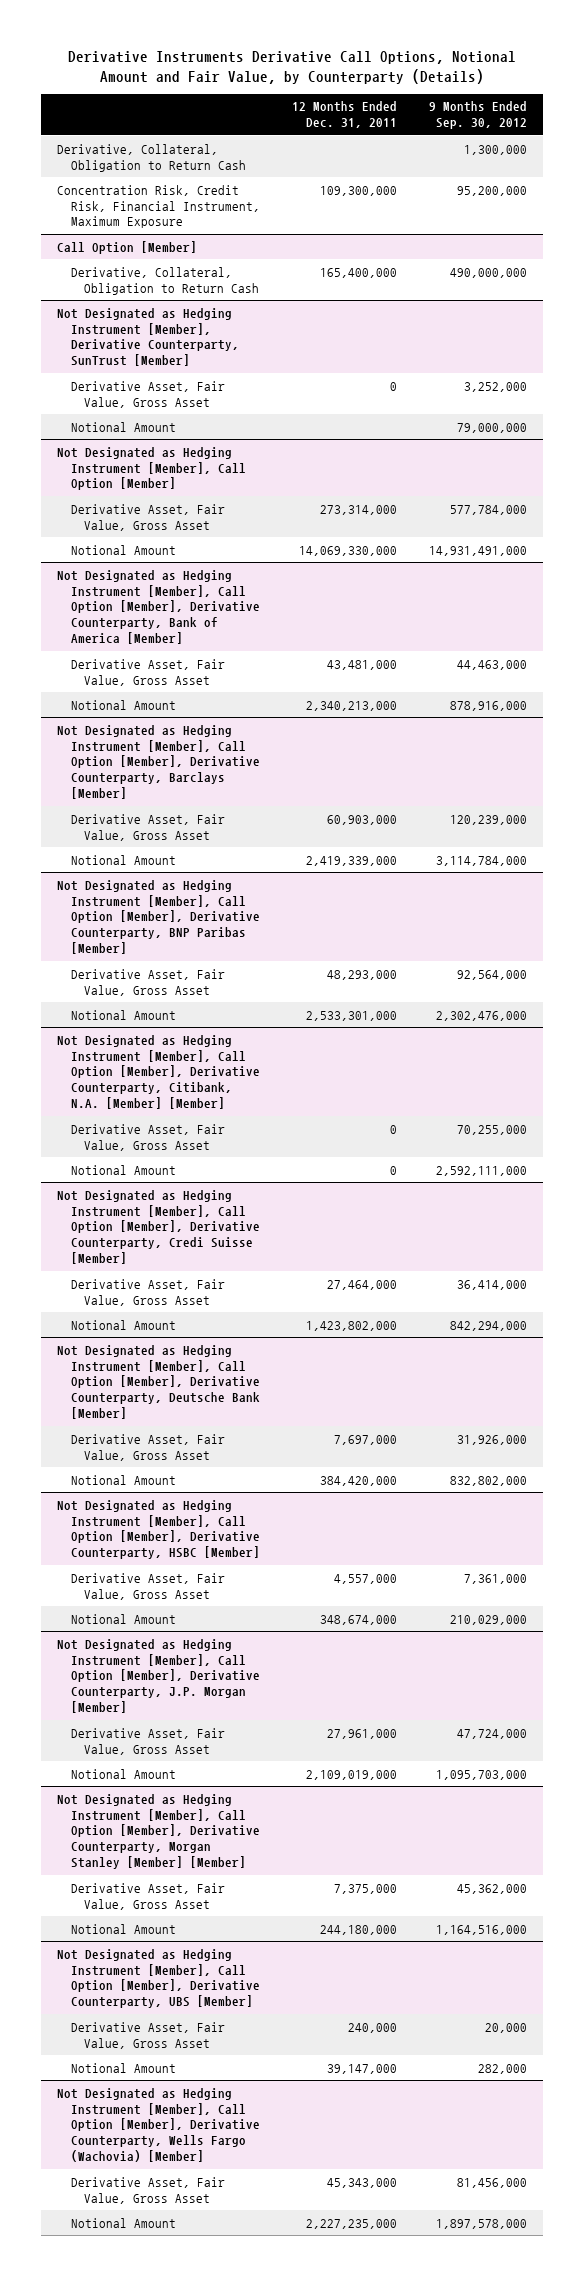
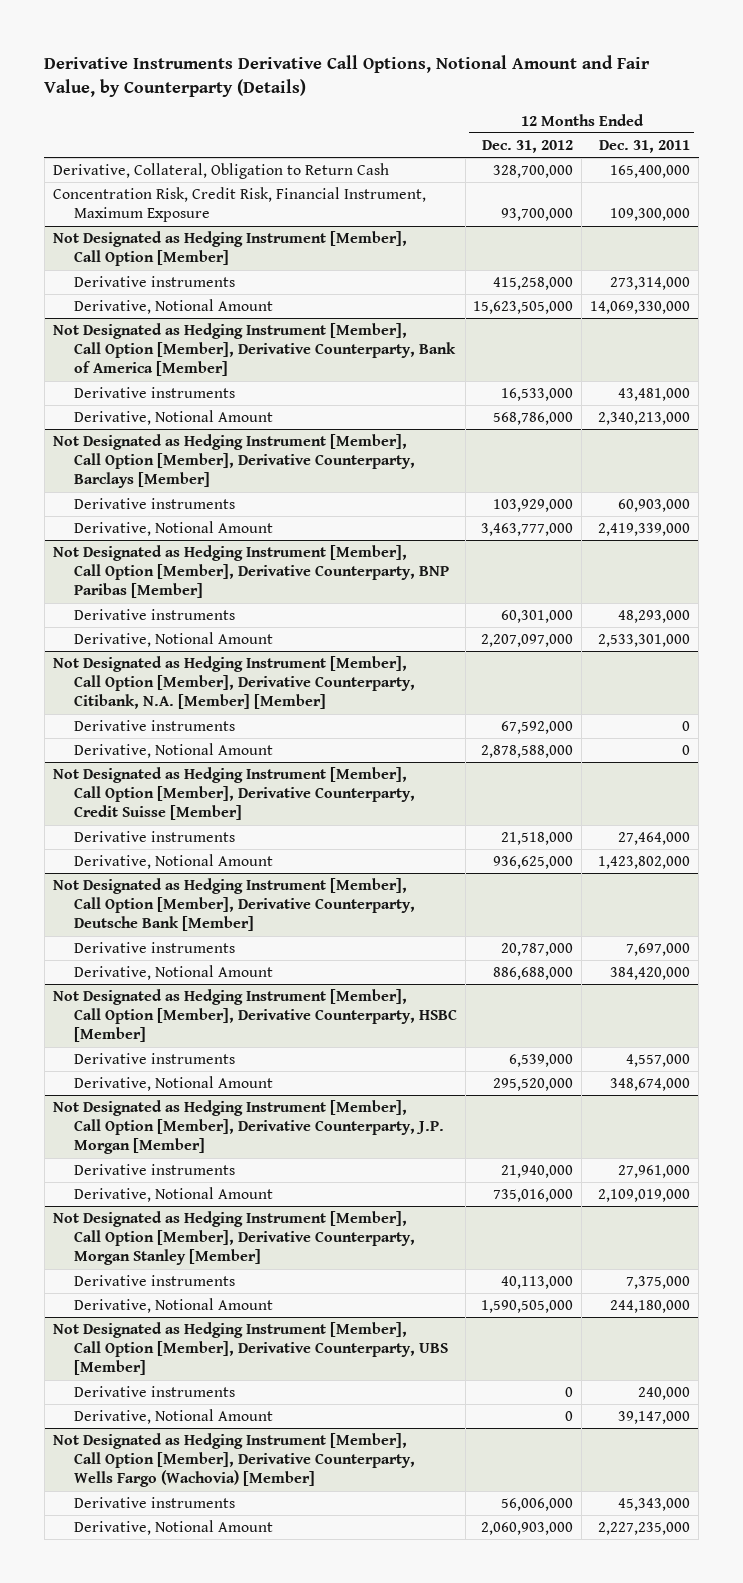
- | 12 Months Ended Dec. 31, 2011 | 9 Months Ended Sep. 30, 2012
+ | 12 Months Ended Dec. 31, 2012 | 12 Months Ended Dec. 31, 2011
- Derivative, Collateral, Obligation to Return Cash | | 1,300,000
- Call Option [Member]
- Not Designated as Hedging Instrument [Member], Derivative Counterparty, SunTrust [Member]
- Derivative Asset, Fair Value, Gross Asset | 0 | 3,252,000
- Notional Amount | | 79,000,000
moved down: Concentration Risk, Credit Risk, Financial Instrument, Maximum Exposure | 93,700,000 | 109,300,000
@ Not Designated as Hedging Instrument [Member], Call Option [Member]
- Derivative Asset, Fair Value, Gross Asset | 273,314,000 | 577,784,000
- Notional Amount | 14,069,330,000 | 14,931,491,000
+ Derivative instruments | 415,258,000 | 273,314,000
+ Derivative, Notional Amount | 15,623,505,000 | 14,069,330,000
@ Not Designated as Hedging Instrument [Member], Call Option [Member], Derivative Counterparty, Bank of America [Member]
- Derivative Asset, Fair Value, Gross Asset | 43,481,000 | 44,463,000
- Notional Amount | 2,340,213,000 | 878,916,000
+ Derivative instruments | 16,533,000 | 43,481,000
+ Derivative, Notional Amount | 568,786,000 | 2,340,213,000
@ Not Designated as Hedging Instrument [Member], Call Option [Member], Derivative Counterparty, Barclays [Member]
- Derivative Asset, Fair Value, Gross Asset | 60,903,000 | 120,239,000
- Notional Amount | 2,419,339,000 | 3,114,784,000
+ Derivative instruments | 103,929,000 | 60,903,000
+ Derivative, Notional Amount | 3,463,777,000 | 2,419,339,000
@ Not Designated as Hedging Instrument [Member], Call Option [Member], Derivative Counterparty, BNP Paribas [Member]
- Derivative Asset, Fair Value, Gross Asset | 48,293,000 | 92,564,000
- Notional Amount | 2,533,301,000 | 2,302,476,000
+ Derivative instruments | 60,301,000 | 48,293,000
+ Derivative, Notional Amount | 2,207,097,000 | 2,533,301,000
@ Not Designated as Hedging Instrument [Member], Call Option [Member], Derivative Counterparty, Citibank, N.A. [Member] [Member]
- Derivative Asset, Fair Value, Gross Asset | 0 | 70,255,000
- Notional Amount | 0 | 2,592,111,000
- Not Designated as Hedging Instrument [Member], Call Option [Member], Derivative Counterparty, Credi Suisse [Member]
- Derivative Asset, Fair Value, Gross Asset | 27,464,000 | 36,414,000
- Notional Amount | 1,423,802,000 | 842,294,000
@ Not Designated as Hedging Instrument [Member], Call Option [Member], Derivative Counterparty, Citibank, N.A. [Member] [Member]
+ Derivative instruments | 67,592,000 | 0
+ Derivative, Notional Amount | 2,878,588,000 | 0
+ Not Designated as Hedging Instrument [Member], Call Option [Member], Derivative Counterparty, Credit Suisse [Member]
+ Derivative instruments | 21,518,000 | 27,464,000
+ Derivative, Notional Amount | 936,625,000 | 1,423,802,000
@ Not Designated as Hedging Instrument [Member], Call Option [Member], Derivative Counterparty, Deutsche Bank [Member]
- Derivative Asset, Fair Value, Gross Asset | 7,697,000 | 31,926,000
- Notional Amount | 384,420,000 | 832,802,000
+ Derivative instruments | 20,787,000 | 7,697,000
+ Derivative, Notional Amount | 886,688,000 | 384,420,000
@ Not Designated as Hedging Instrument [Member], Call Option [Member], Derivative Counterparty, HSBC [Member]
- Derivative Asset, Fair Value, Gross Asset | 4,557,000 | 7,361,000
- Notional Amount | 348,674,000 | 210,029,000
+ Derivative instruments | 6,539,000 | 4,557,000
+ Derivative, Notional Amount | 295,520,000 | 348,674,000
@ Not Designated as Hedging Instrument [Member], Call Option [Member], Derivative Counterparty, J.P. Morgan [Member]
- Derivative Asset, Fair Value, Gross Asset | 27,961,000 | 47,724,000
- Notional Amount | 2,109,019,000 | 1,095,703,000
- Not Designated as Hedging Instrument [Member], Call Option [Member], Derivative Counterparty, Morgan Stanley [Member] [Member]
- Derivative Asset, Fair Value, Gross Asset | 7,375,000 | 45,362,000
- Notional Amount | 244,180,000 | 1,164,516,000
@ Not Designated as Hedging Instrument [Member], Call Option [Member], Derivative Counterparty, J.P. Morgan [Member]
+ Derivative instruments | 21,940,000 | 27,961,000
+ Derivative, Notional Amount | 735,016,000 | 2,109,019,000
+ Not Designated as Hedging Instrument [Member], Call Option [Member], Derivative Counterparty, Morgan Stanley [Member]
+ Derivative instruments | 40,113,000 | 7,375,000
+ Derivative, Notional Amount | 1,590,505,000 | 244,180,000
@ Not Designated as Hedging Instrument [Member], Call Option [Member], Derivative Counterparty, UBS [Member]
- Derivative Asset, Fair Value, Gross Asset | 240,000 | 20,000
- Notional Amount | 39,147,000 | 282,000
+ Derivative instruments | 0 | 240,000
+ Derivative, Notional Amount | 0 | 39,147,000
@ Not Designated as Hedging Instrument [Member], Call Option [Member], Derivative Counterparty, Wells Fargo (Wachovia) [Member]
- Derivative Asset, Fair Value, Gross Asset | 45,343,000 | 81,456,000
- Notional Amount | 2,227,235,000 | 1,897,578,000
+ Derivative instruments | 56,006,000 | 45,343,000
+ Derivative, Notional Amount | 2,060,903,000 | 2,227,235,000

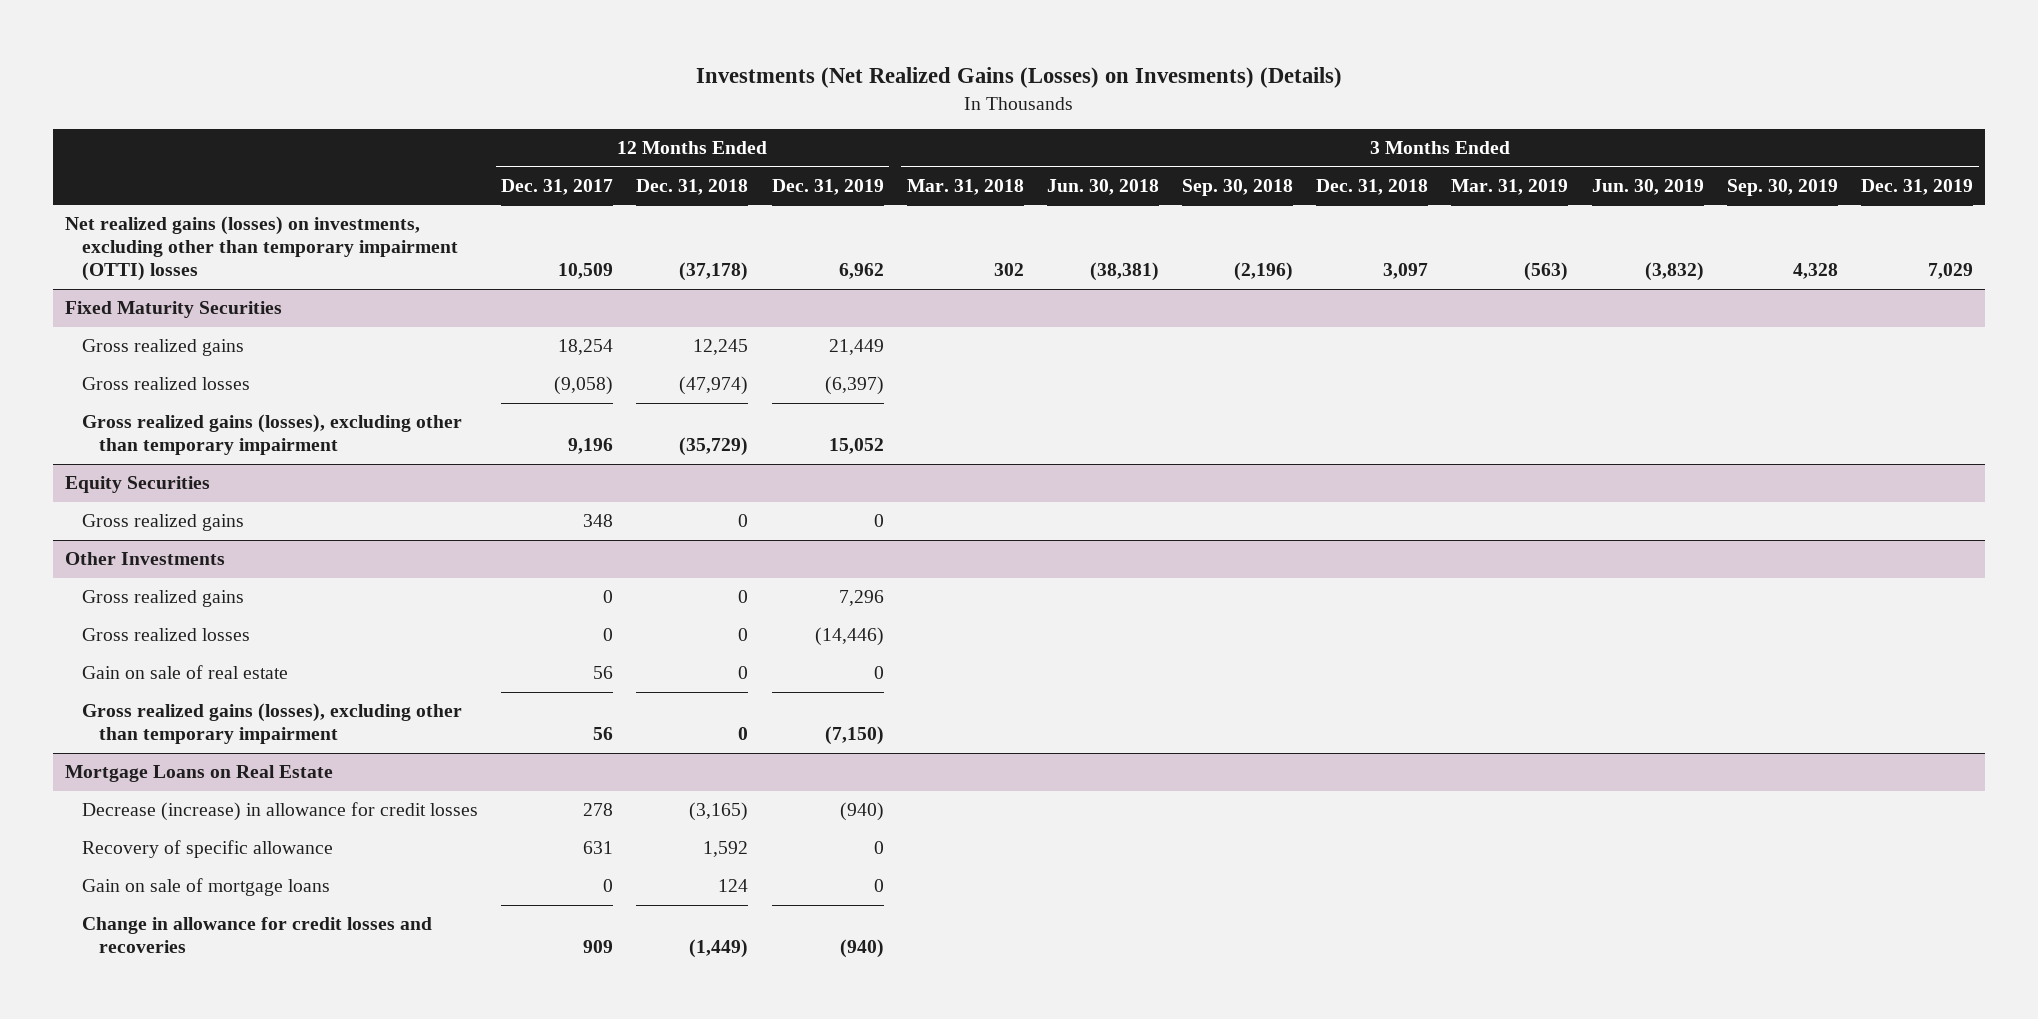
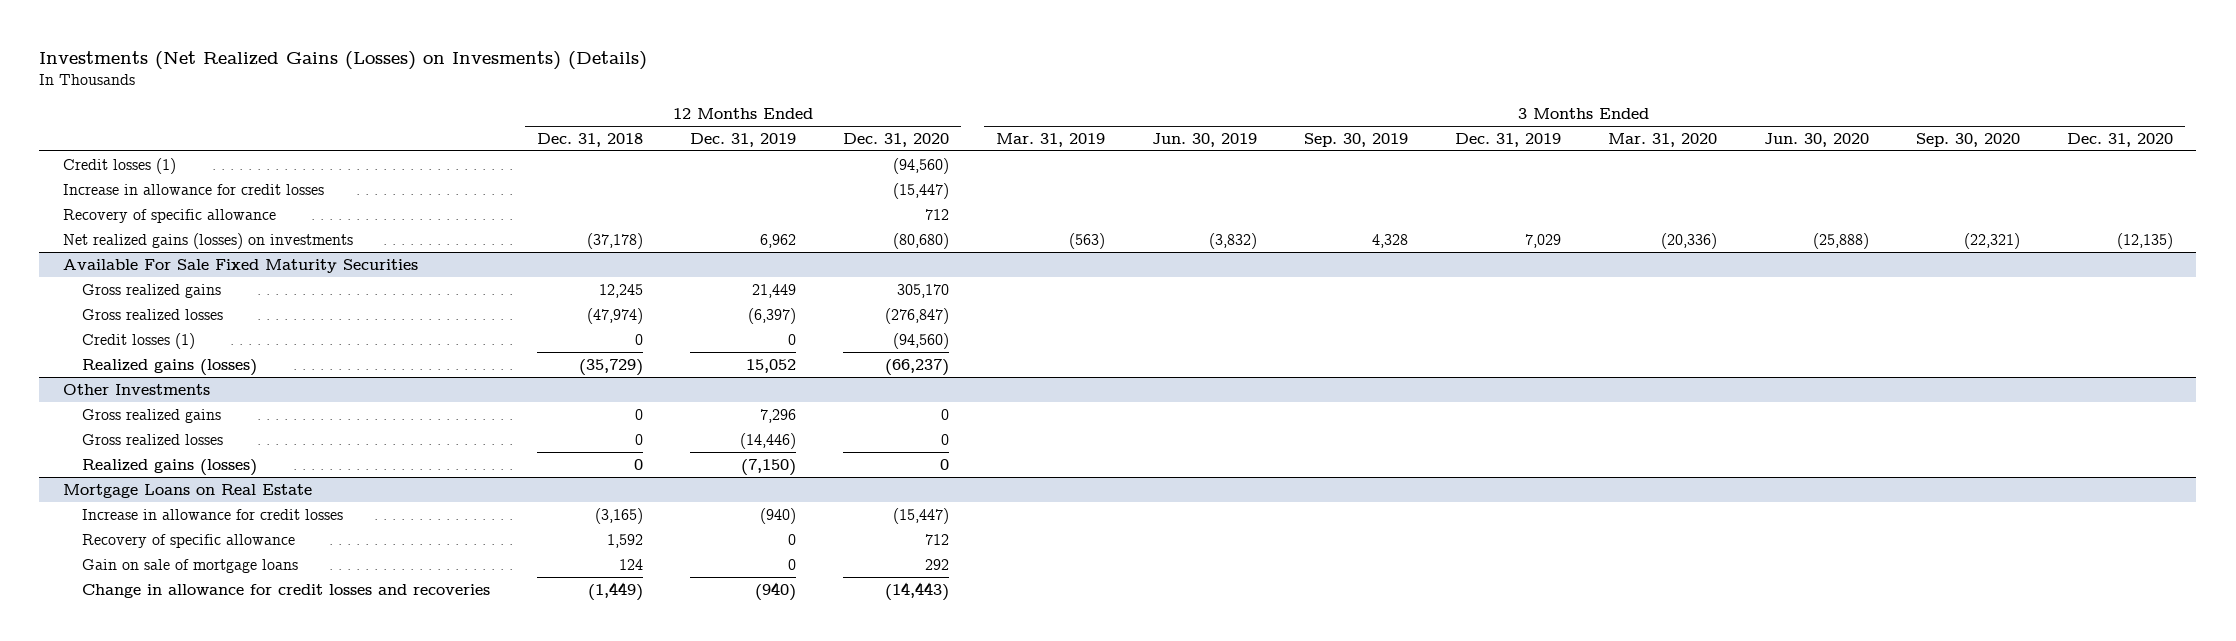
- | 12 Months Ended Dec. 31, 2017 | 12 Months Ended Dec. 31, 2018 | 12 Months Ended Dec. 31, 2019 | 3 Months Ended Mar. 31, 2018 | 3 Months Ended Jun. 30, 2018 | 3 Months Ended Sep. 30, 2018 | 3 Months Ended Dec. 31, 2018 | 3 Months Ended Mar. 31, 2019 | 3 Months Ended Jun. 30, 2019 | 3 Months Ended Sep. 30, 2019 | 3 Months Ended Dec. 31, 2019
+ | 12 Months Ended Dec. 31, 2018 | 12 Months Ended Dec. 31, 2019 | 12 Months Ended Dec. 31, 2020 | 3 Months Ended Mar. 31, 2019 | 3 Months Ended Jun. 30, 2019 | 3 Months Ended Sep. 30, 2019 | 3 Months Ended Dec. 31, 2019 | 3 Months Ended Mar. 31, 2020 | 3 Months Ended Jun. 30, 2020 | 3 Months Ended Sep. 30, 2020 | 3 Months Ended Dec. 31, 2020
- Net realized gains (losses) on investments, excluding other than temporary impairment (OTTI) losses | 10,509 | (37,178) | 6,962 | 302 | (38,381) | (2,196) | 3,097 | (563) | (3,832) | 4,328 | 7,029
- Fixed Maturity Securities
+ Credit losses (1) | | | (94,560) | | | | | | | |
+ Increase in allowance for credit losses | | | (15,447) | | | | | | | |
+ Recovery of specific allowance | | | 712 | | | | | | | |
+ Net realized gains (losses) on investments | (37,178) | 6,962 | (80,680) | (563) | (3,832) | 4,328 | 7,029 | (20,336) | (25,888) | (22,321) | (12,135)
+ Available For Sale Fixed Maturity Securities
- Gross realized gains (losses), excluding other than temporary impairment | 9,196 | (35,729) | 15,052 | | | | | | | |
- Equity Securities
- Gross realized gains | 348 | 0 | 0 | | | | | | | |
+ Credit losses (1) | 0 | 0 | (94,560) | | | | | | | |
+ Realized gains (losses) | (35,729) | 15,052 | (66,237) | | | | | | | |
@ Other Investments
- Gain on sale of real estate | 56 | 0 | 0 | | | | | | | |
- Gross realized gains (losses), excluding other than temporary impairment | 56 | 0 | (7,150) | | | | | | | |
+ Realized gains (losses) | 0 | (7,150) | 0 | | | | | | | |
@ Mortgage Loans on Real Estate
- Decrease (increase) in allowance for credit losses | 278 | (3,165) | (940) | | | | | | | |
+ Increase in allowance for credit losses | (3,165) | (940) | (15,447) | | | | | | | |

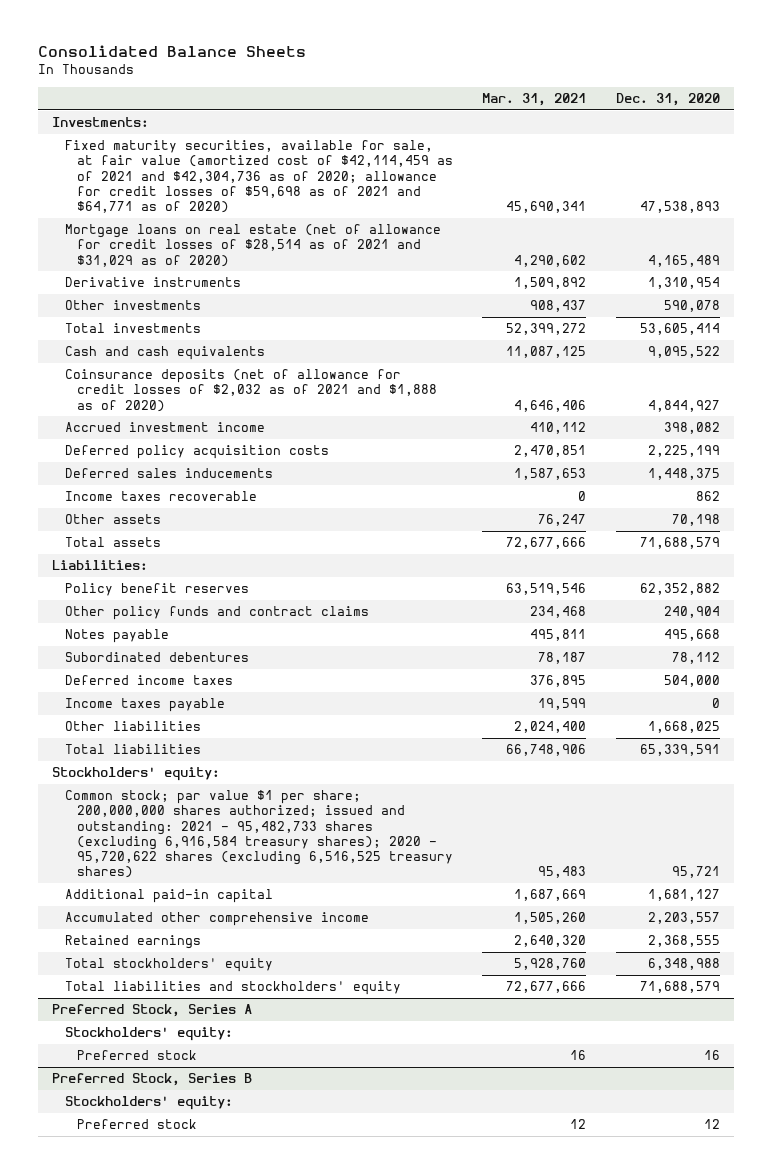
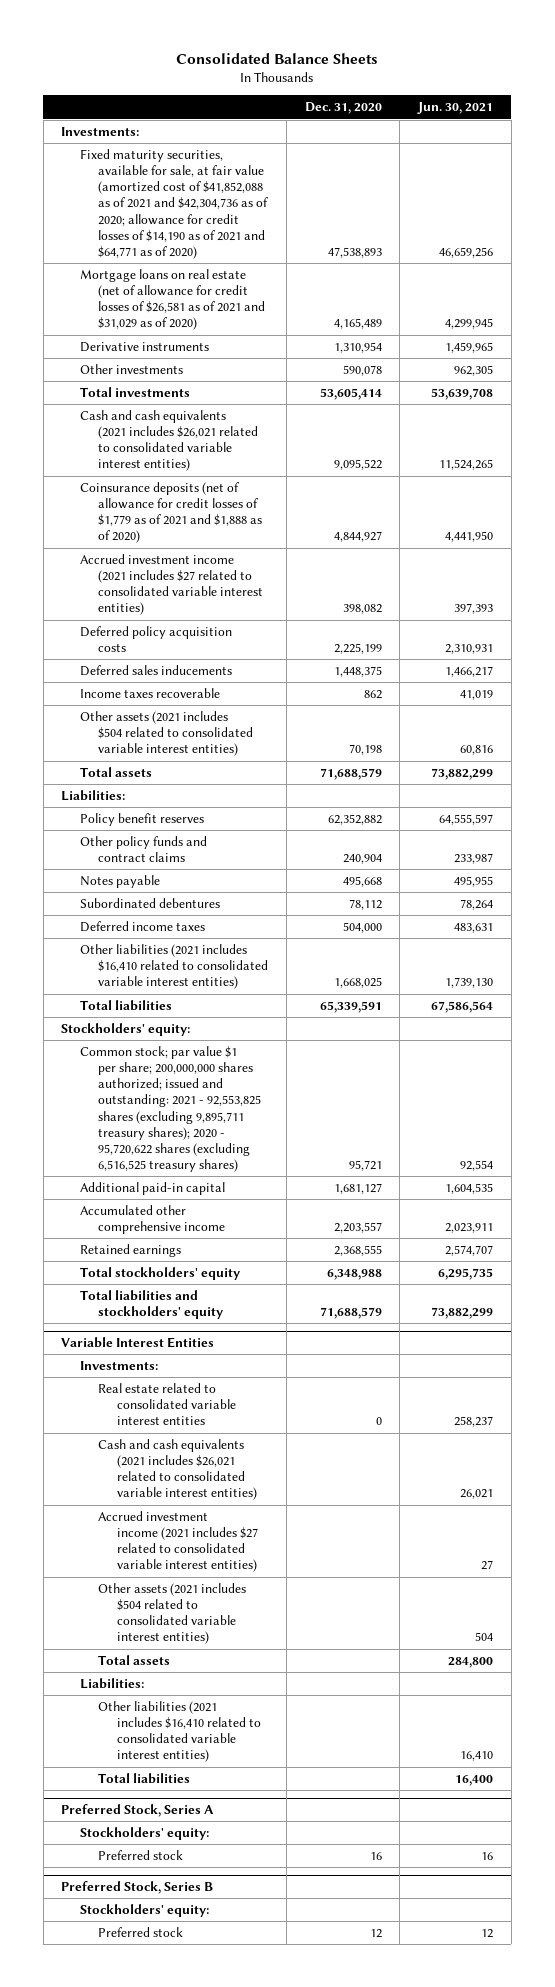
- | Mar. 31, 2021 | Dec. 31, 2020
+ | Dec. 31, 2020 | Jun. 30, 2021
- Fixed maturity securities, available for sale, at fair value (amortized cost of $42,114,459 as of 2021 and $42,304,736 as of 2020; allowance for credit losses of $59,698 as of 2021 and $64,771 as of 2020) | 45,690,341 | 47,538,893
- Mortgage loans on real estate (net of allowance for credit losses of $28,514 as of 2021 and $31,029 as of 2020) | 4,290,602 | 4,165,489
+ Fixed maturity securities, available for sale, at fair value (amortized cost of $41,852,088 as of 2021 and $42,304,736 as of 2020; allowance for credit losses of $14,190 as of 2021 and $64,771 as of 2020) | 47,538,893 | 46,659,256
+ Mortgage loans on real estate (net of allowance for credit losses of $26,581 as of 2021 and $31,029 as of 2020) | 4,165,489 | 4,299,945
- Cash and cash equivalents | 11,087,125 | 9,095,522
- Coinsurance deposits (net of allowance for credit losses of $2,032 as of 2021 and $1,888 as of 2020) | 4,646,406 | 4,844,927
- Accrued investment income | 410,112 | 398,082
+ Cash and cash equivalents (2021 includes $26,021 related to consolidated variable interest entities) | 9,095,522 | 11,524,265
+ Coinsurance deposits (net of allowance for credit losses of $1,779 as of 2021 and $1,888 as of 2020) | 4,844,927 | 4,441,950
+ Accrued investment income (2021 includes $27 related to consolidated variable interest entities) | 398,082 | 397,393
- Other assets | 76,247 | 70,198
+ Other assets (2021 includes $504 related to consolidated variable interest entities) | 70,198 | 60,816
- Income taxes payable | 19,599 | 0
- Other liabilities | 2,024,400 | 1,668,025
+ Other liabilities (2021 includes $16,410 related to consolidated variable interest entities) | 1,668,025 | 1,739,130
- Common stock; par value $1 per share; 200,000,000 shares authorized; issued and outstanding: 2021 - 95,482,733 shares (excluding 6,916,584 treasury shares); 2020 - 95,720,622 shares (excluding 6,516,525 treasury shares) | 95,483 | 95,721
+ Common stock; par value $1 per share; 200,000,000 shares authorized; issued and outstanding: 2021 - 92,553,825 shares (excluding 9,895,711 treasury shares); 2020 - 95,720,622 shares (excluding 6,516,525 treasury shares) | 95,721 | 92,554
+ Variable Interest Entities
+ Investments:
+ Real estate related to consolidated variable interest entities | 0 | 258,237
+ Cash and cash equivalents (2021 includes $26,021 related to consolidated variable interest entities) | | 26,021
+ Accrued investment income (2021 includes $27 related to consolidated variable interest entities) | | 27
+ Other assets (2021 includes $504 related to consolidated variable interest entities) | | 504
+ Total assets | | 284,800
+ Liabilities:
+ Other liabilities (2021 includes $16,410 related to consolidated variable interest entities) | | 16,410
+ Total liabilities | | 16,400

